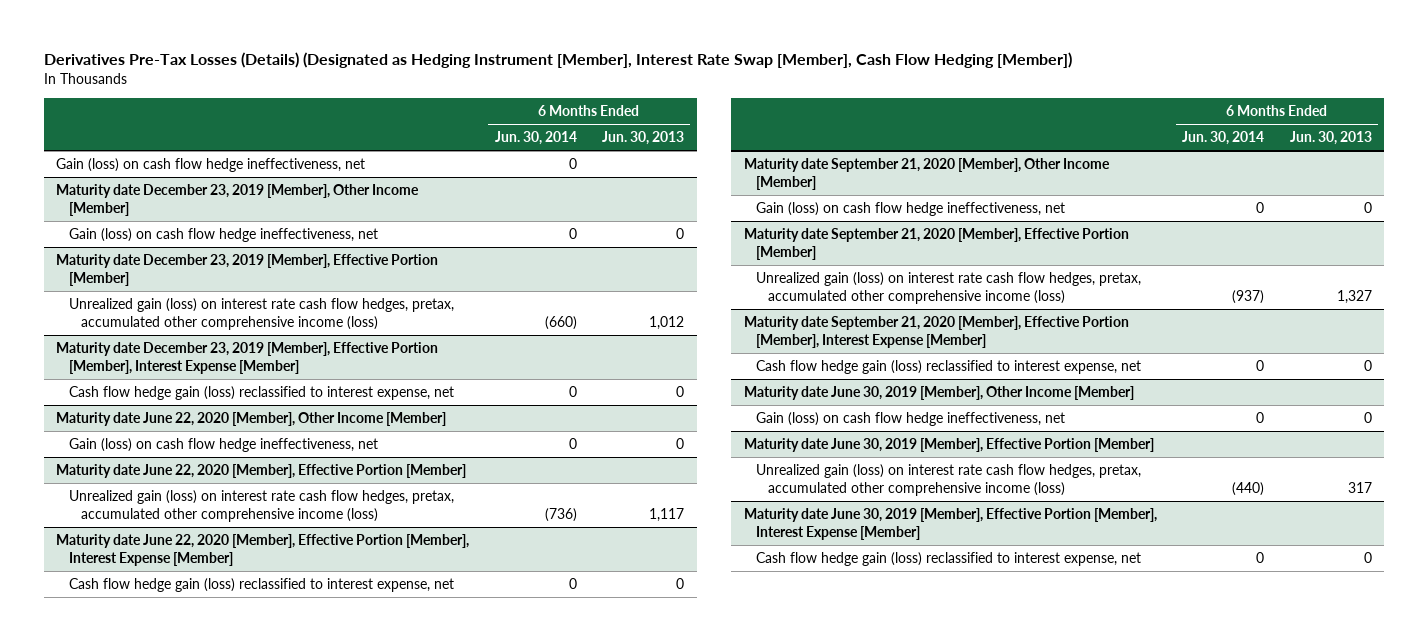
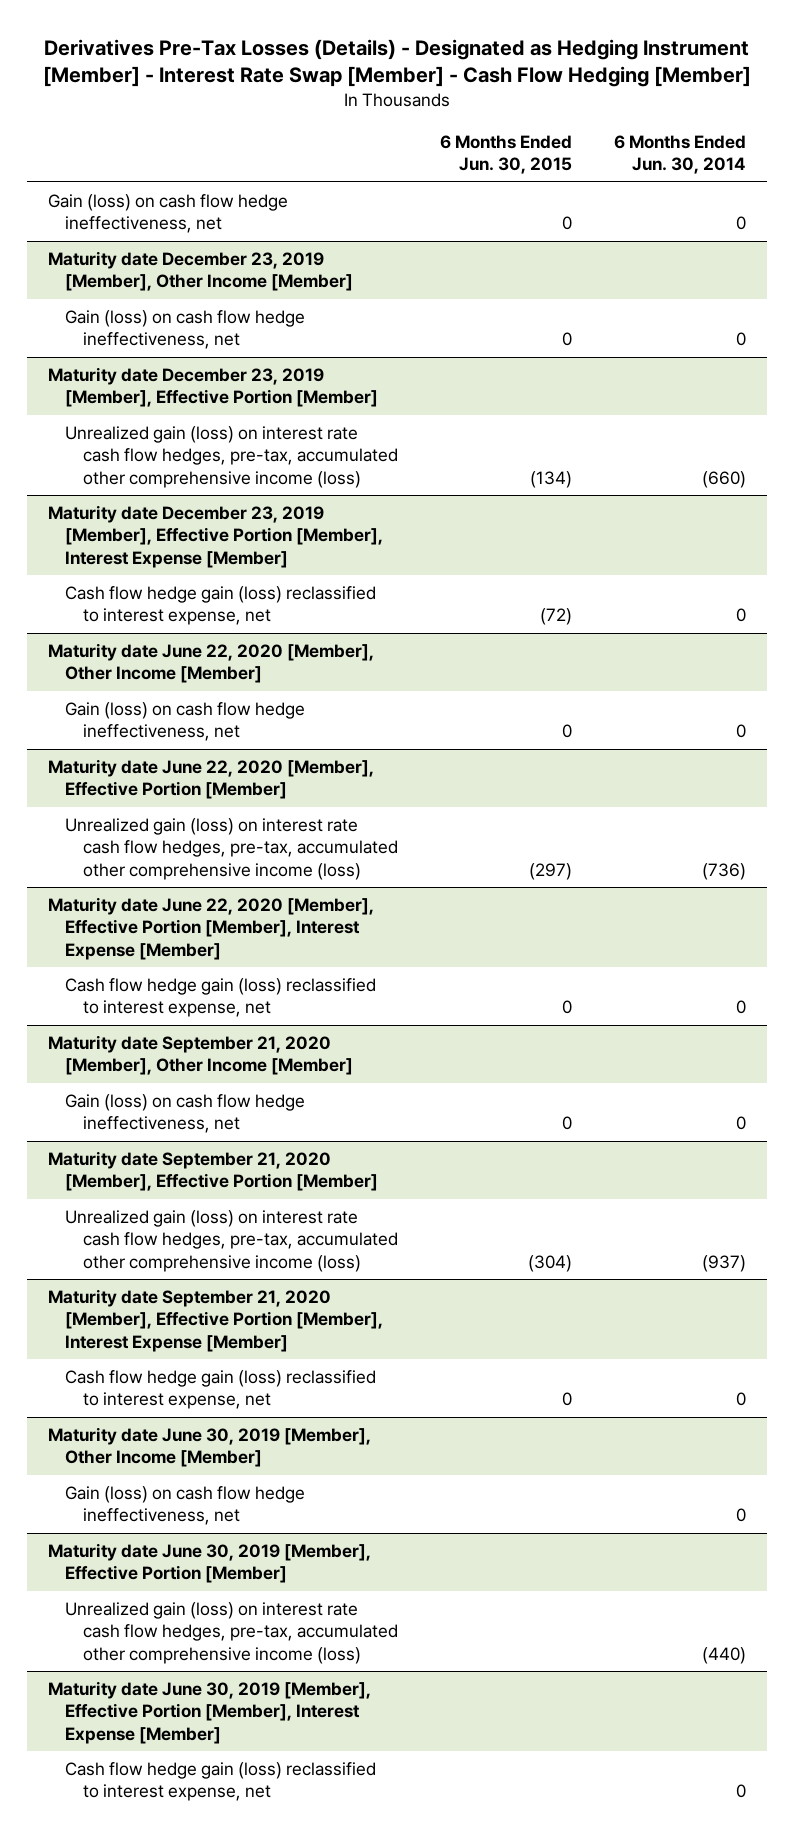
- Derivatives Pre-Tax Losses (Details) (Designated as Hedging Instrument [Member], Interest Rate Swap [Member], Cash Flow Hedging [Member])
+ Derivatives Pre-Tax Losses (Details) - Designated as Hedging Instrument [Member] - Interest Rate Swap [Member] - Cash Flow Hedging [Member]
- | 6 Months Ended Jun. 30, 2014 | 6 Months Ended Jun. 30, 2013
+ | 6 Months Ended Jun. 30, 2015 | 6 Months Ended Jun. 30, 2014
@ Maturity date December 23, 2019 [Member], Effective Portion [Member]
- Unrealized gain (loss) on interest rate cash flow hedges, pretax, accumulated other comprehensive income (loss) | (660) | 1,012
+ Unrealized gain (loss) on interest rate cash flow hedges, pre-tax, accumulated other comprehensive income (loss) | (134) | (660)
@ Maturity date June 22, 2020 [Member], Effective Portion [Member]
- Unrealized gain (loss) on interest rate cash flow hedges, pretax, accumulated other comprehensive income (loss) | (736) | 1,117
+ Unrealized gain (loss) on interest rate cash flow hedges, pre-tax, accumulated other comprehensive income (loss) | (297) | (736)
@ Maturity date September 21, 2020 [Member], Effective Portion [Member]
- Unrealized gain (loss) on interest rate cash flow hedges, pretax, accumulated other comprehensive income (loss) | (937) | 1,327
+ Unrealized gain (loss) on interest rate cash flow hedges, pre-tax, accumulated other comprehensive income (loss) | (304) | (937)
@ Maturity date June 30, 2019 [Member], Effective Portion [Member]
- Unrealized gain (loss) on interest rate cash flow hedges, pretax, accumulated other comprehensive income (loss) | (440) | 317
+ Unrealized gain (loss) on interest rate cash flow hedges, pre-tax, accumulated other comprehensive income (loss) | | (440)

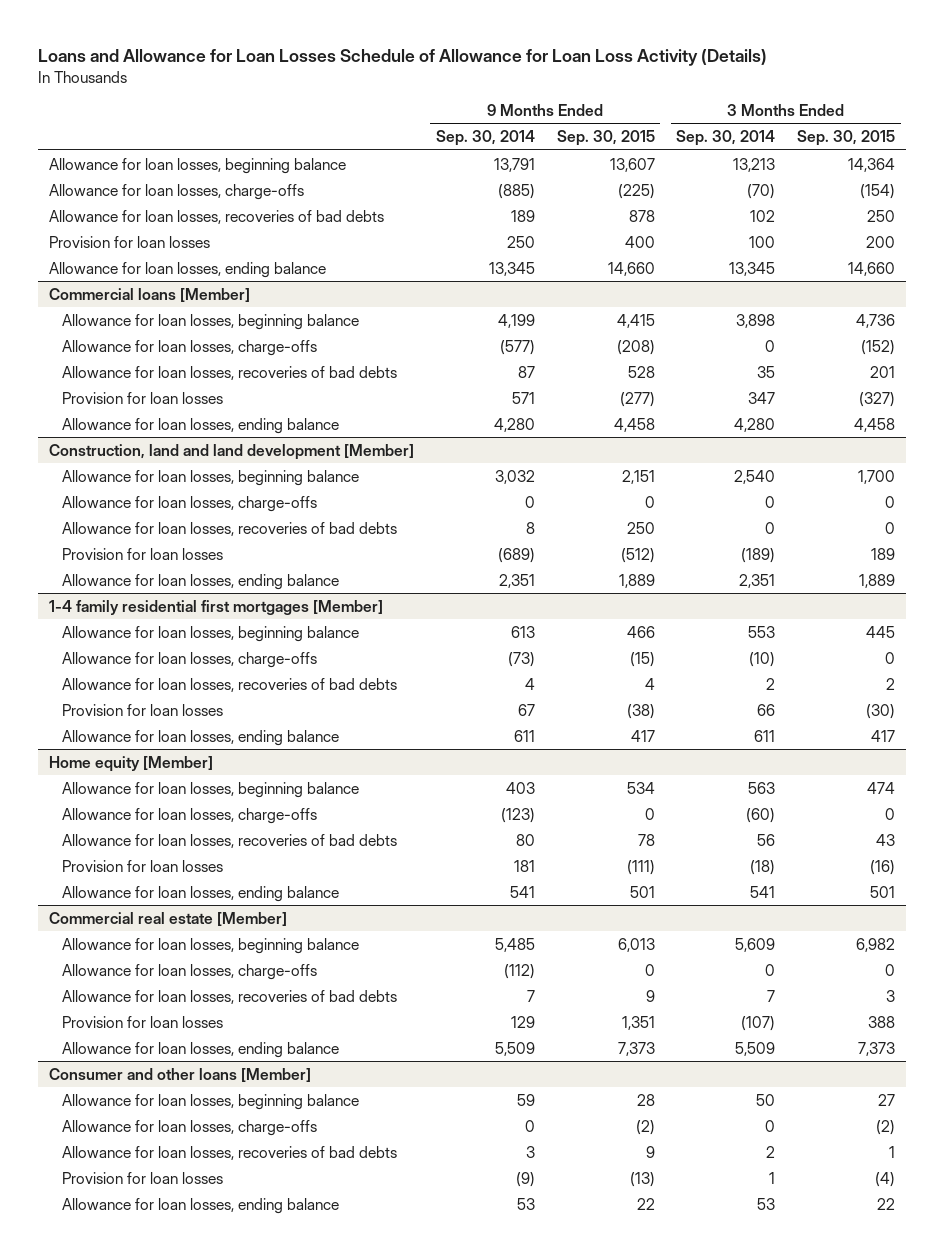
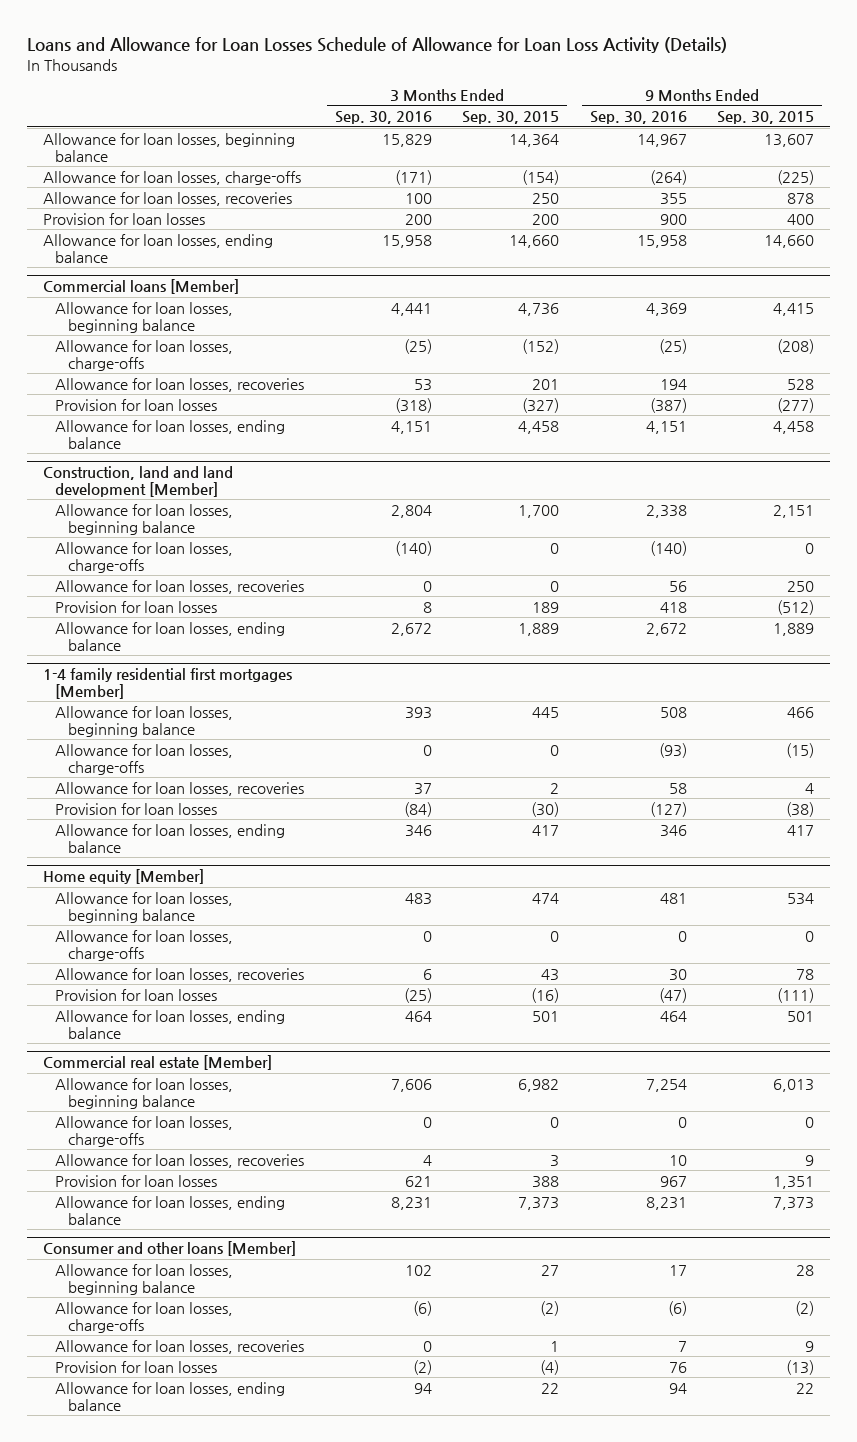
- | 9 Months Ended Sep. 30, 2014 | 9 Months Ended Sep. 30, 2015 | 3 Months Ended Sep. 30, 2014 | 3 Months Ended Sep. 30, 2015
+ | 3 Months Ended Sep. 30, 2016 | 3 Months Ended Sep. 30, 2015 | 9 Months Ended Sep. 30, 2016 | 9 Months Ended Sep. 30, 2015
- Allowance for loan losses, recoveries of bad debts | 189 | 878 | 102 | 250
+ Allowance for loan losses, recoveries | 100 | 250 | 355 | 878
@ Commercial loans [Member]
- Allowance for loan losses, recoveries of bad debts | 87 | 528 | 35 | 201
+ Allowance for loan losses, recoveries | 53 | 201 | 194 | 528
@ Construction, land and land development [Member]
- Allowance for loan losses, recoveries of bad debts | 8 | 250 | 0 | 0
+ Allowance for loan losses, recoveries | 0 | 0 | 56 | 250
@ 1-4 family residential first mortgages [Member]
- Allowance for loan losses, recoveries of bad debts | 4 | 4 | 2 | 2
+ Allowance for loan losses, recoveries | 37 | 2 | 58 | 4
@ Home equity [Member]
- Allowance for loan losses, recoveries of bad debts | 80 | 78 | 56 | 43
+ Allowance for loan losses, recoveries | 6 | 43 | 30 | 78
@ Commercial real estate [Member]
- Allowance for loan losses, recoveries of bad debts | 7 | 9 | 7 | 3
+ Allowance for loan losses, recoveries | 4 | 3 | 10 | 9
@ Consumer and other loans [Member]
- Allowance for loan losses, recoveries of bad debts | 3 | 9 | 2 | 1
+ Allowance for loan losses, recoveries | 0 | 1 | 7 | 9

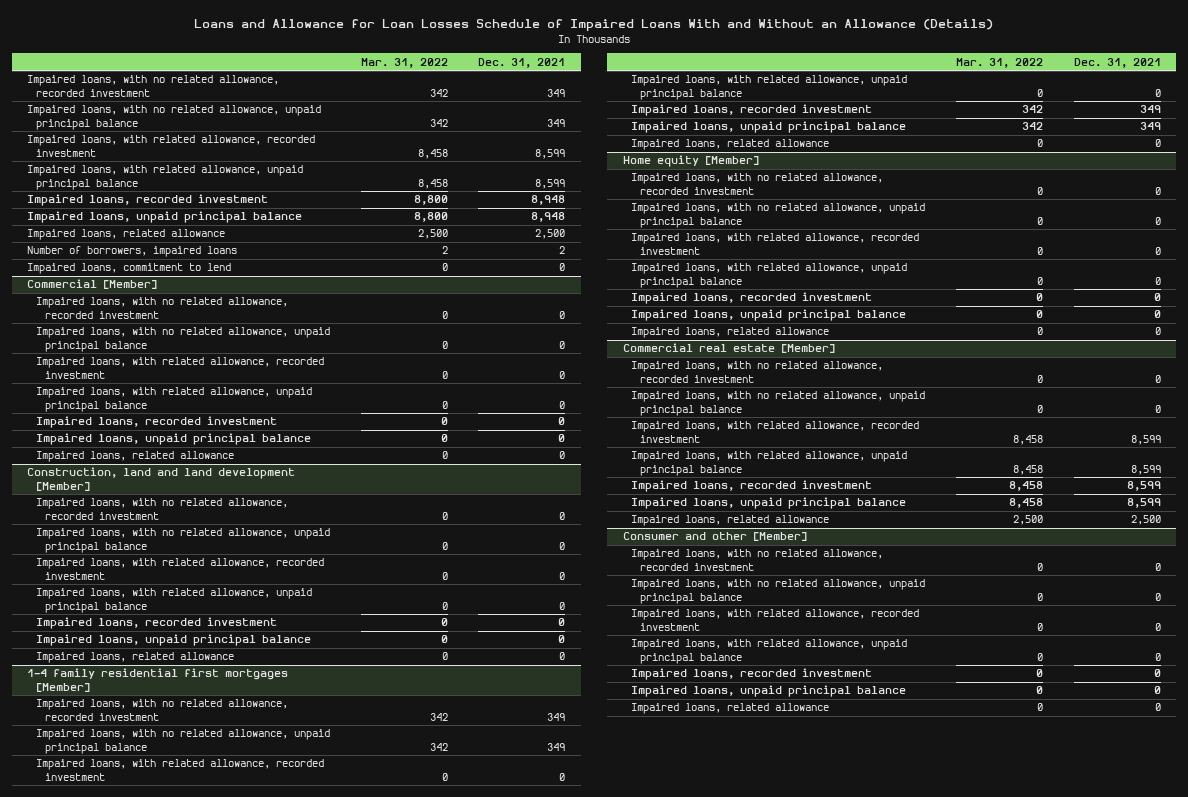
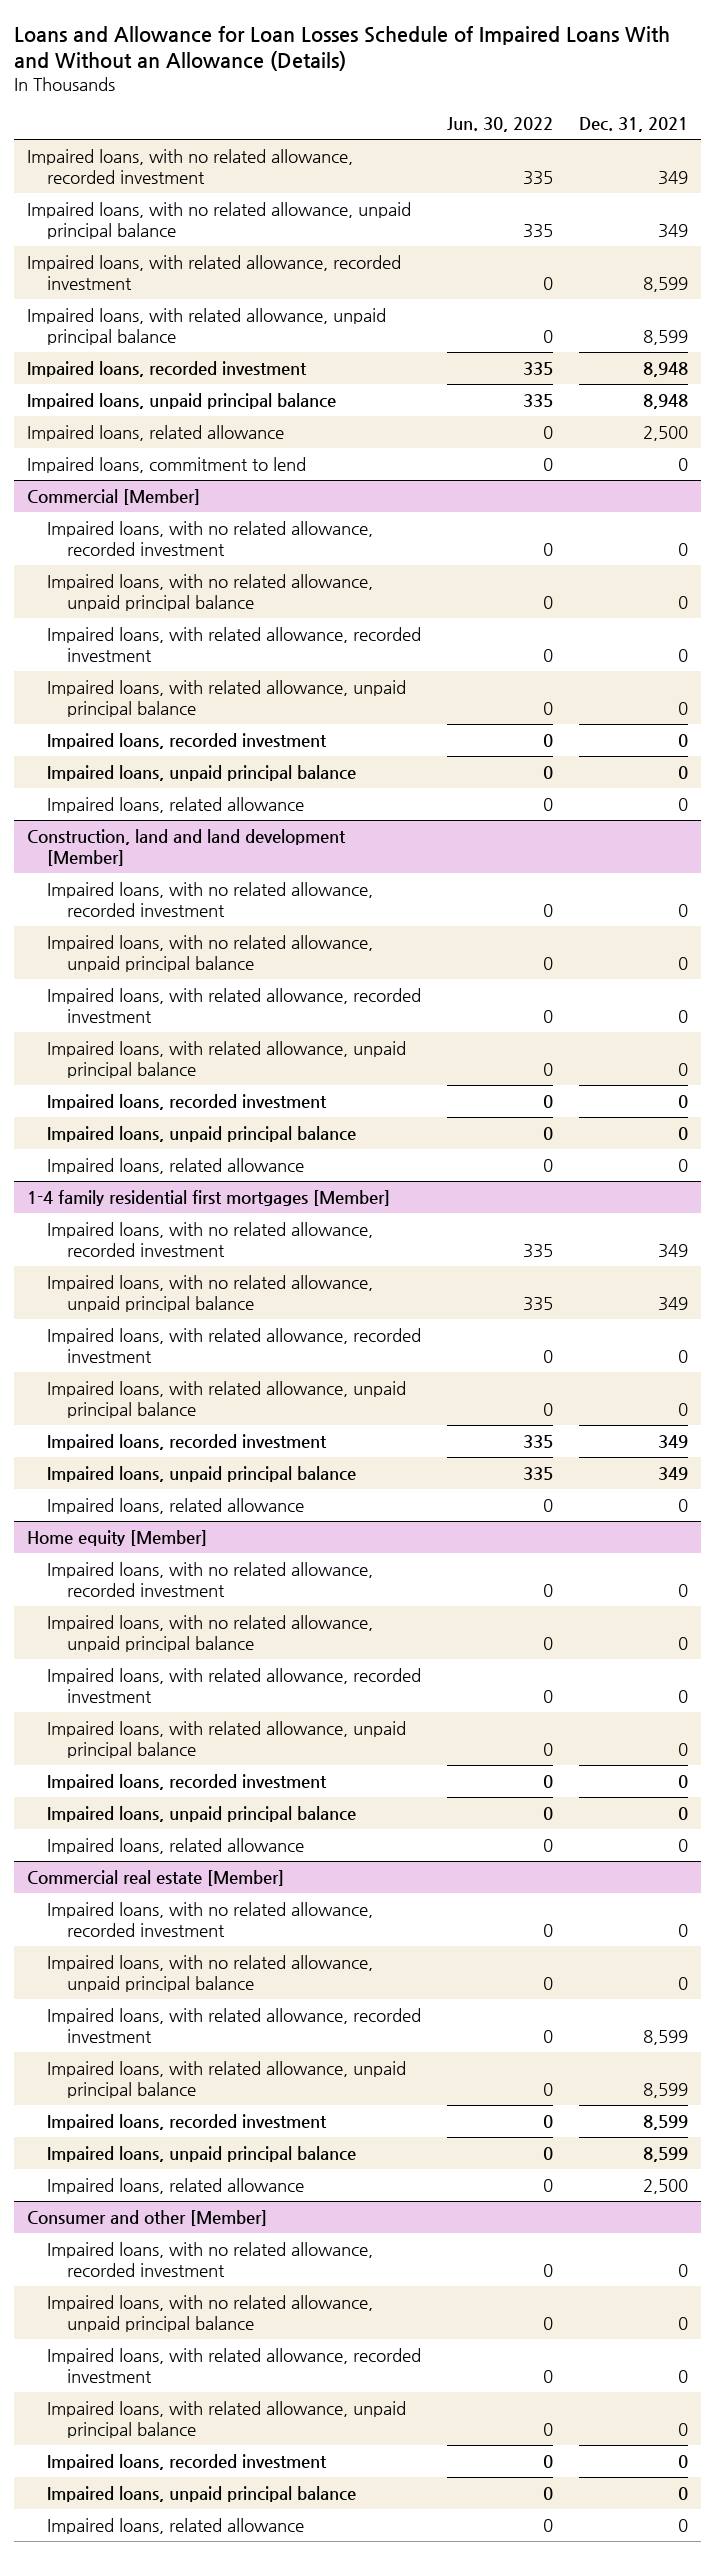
- | Mar. 31, 2022 | Dec. 31, 2021
+ | Jun. 30, 2022 | Dec. 31, 2021
- Number of borrowers, impaired loans | 2 | 2

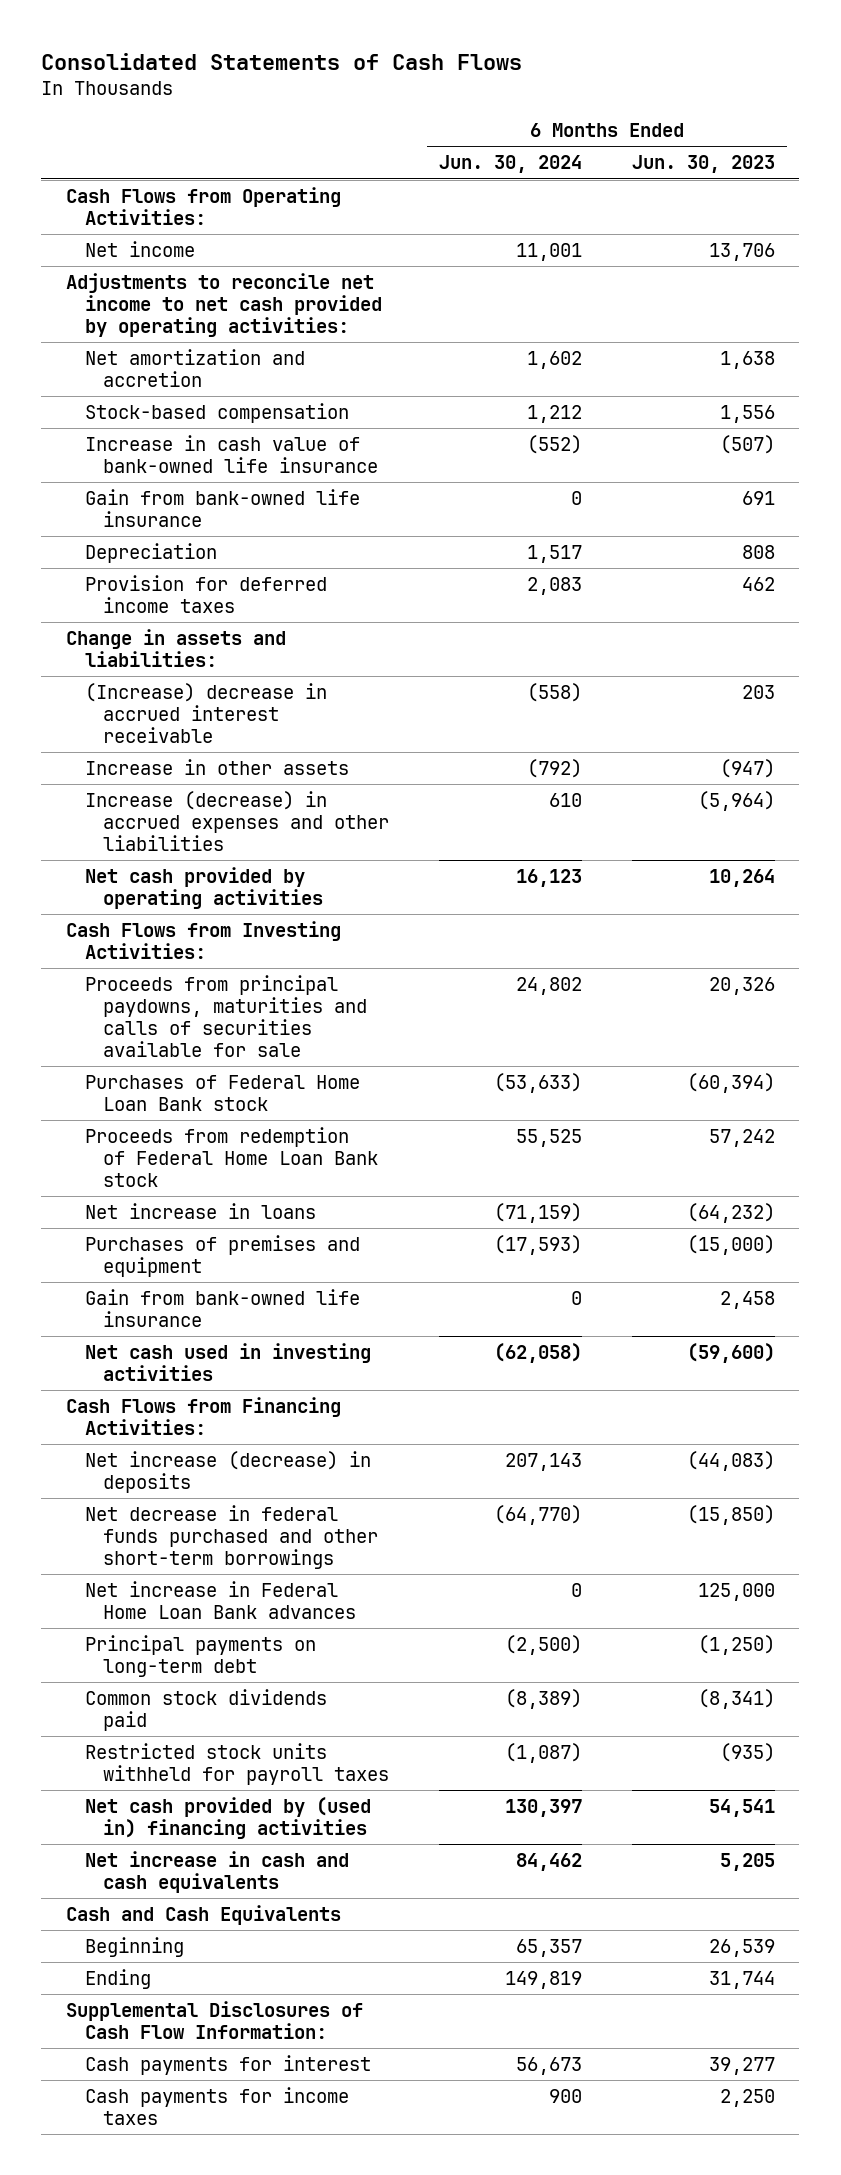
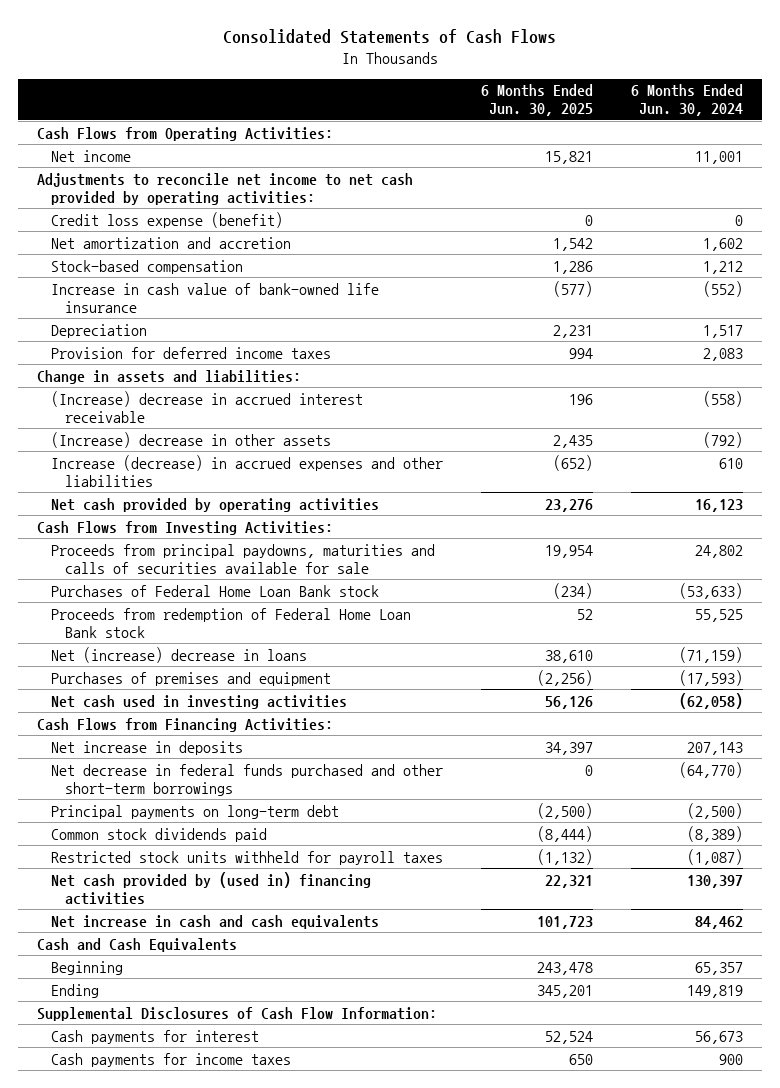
- | 6 Months Ended Jun. 30, 2024 | 6 Months Ended Jun. 30, 2023
+ | 6 Months Ended Jun. 30, 2025 | 6 Months Ended Jun. 30, 2024
+ Credit loss expense (benefit) | 0 | 0
- Gain from bank-owned life insurance | 0 | 691
- Increase in other assets | (792) | (947)
+ (Increase) decrease in other assets | 2,435 | (792)
- Net increase in loans | (71,159) | (64,232)
+ Net (increase) decrease in loans | 38,610 | (71,159)
- Gain from bank-owned life insurance | 0 | 2,458
- Net increase (decrease) in deposits | 207,143 | (44,083)
+ Net increase in deposits | 34,397 | 207,143
- Net increase in Federal Home Loan Bank advances | 0 | 125,000

